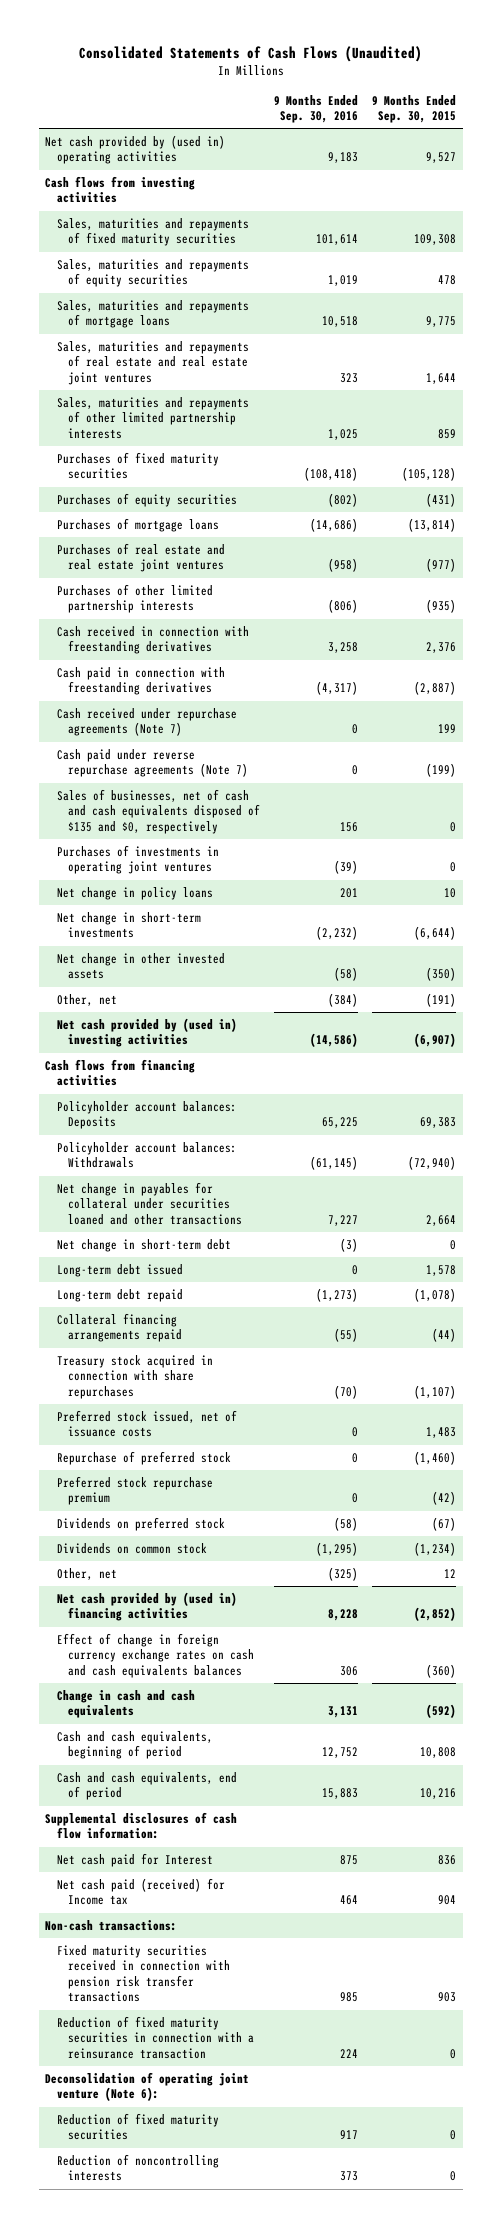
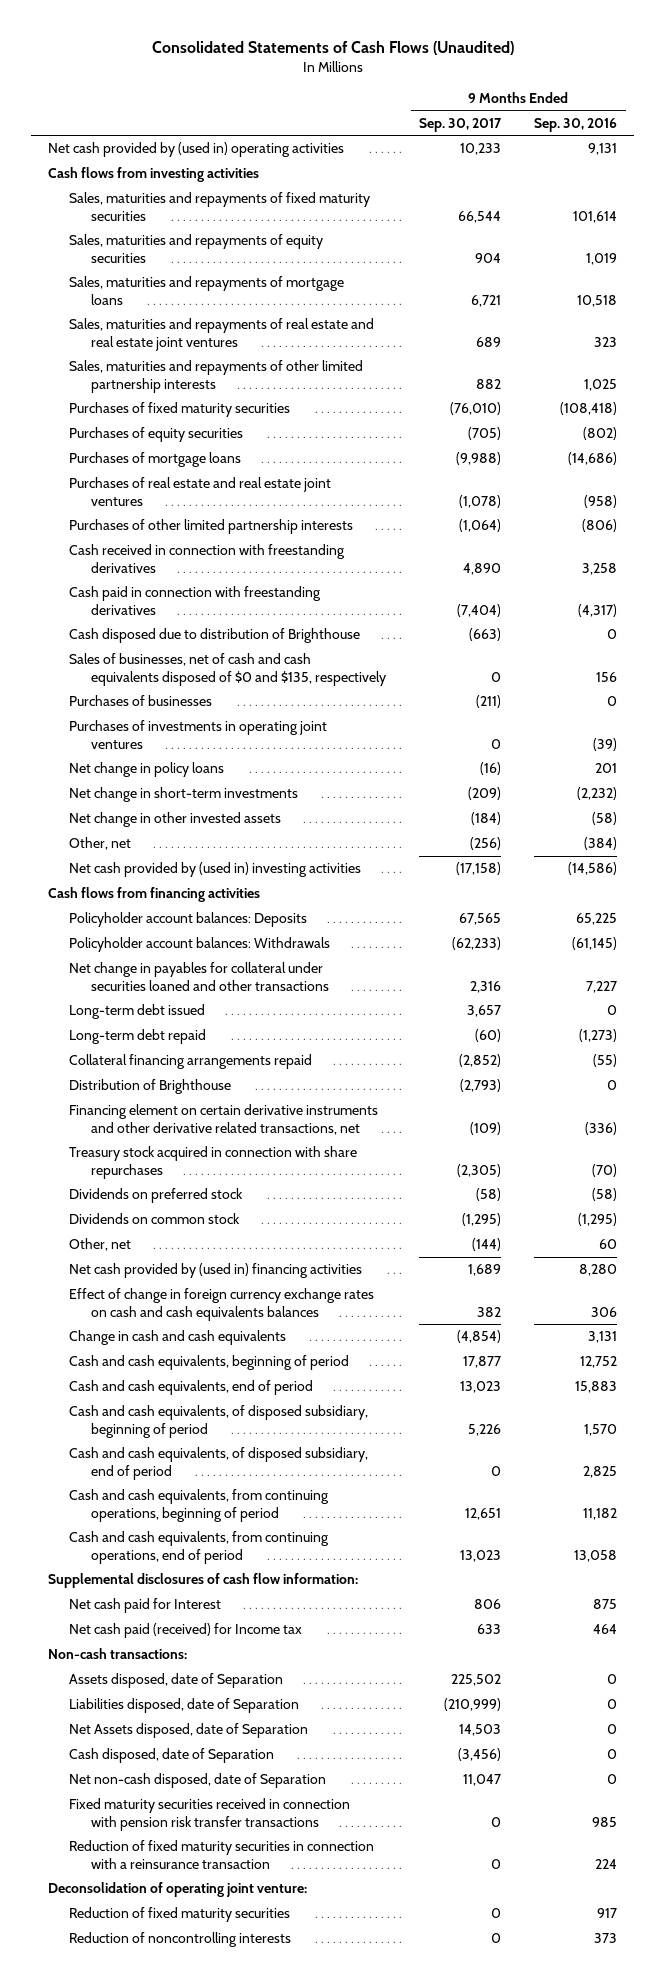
- | 9 Months Ended Sep. 30, 2016 | 9 Months Ended Sep. 30, 2015
+ | 9 Months Ended Sep. 30, 2017 | 9 Months Ended Sep. 30, 2016
- Net cash provided by (used in) operating activities | 9,183 | 9,527
+ Net cash provided by (used in) operating activities | 10,233 | 9,131
- Cash received under repurchase agreements (Note 7) | 0 | 199
- Cash paid under reverse repurchase agreements (Note 7) | 0 | (199)
- Sales of businesses, net of cash and cash equivalents disposed of $135 and $0, respectively | 156 | 0
+ Cash disposed due to distribution of Brighthouse | (663) | 0
+ Sales of businesses, net of cash and cash equivalents disposed of $0 and $135, respectively | 0 | 156
+ Purchases of businesses | (211) | 0
- Net change in short-term debt | (3) | 0
+ Distribution of Brighthouse | (2,793) | 0
+ Financing element on certain derivative instruments and other derivative related transactions, net | (109) | (336)
- Preferred stock issued, net of issuance costs | 0 | 1,483
- Repurchase of preferred stock | 0 | (1,460)
- Preferred stock repurchase premium | 0 | (42)
- Other, net | (325) | 12
- Net cash provided by (used in) financing activities | 8,228 | (2,852)
+ Other, net | (144) | 60
+ Net cash provided by (used in) financing activities | 1,689 | 8,280
+ Cash and cash equivalents, of disposed subsidiary, beginning of period | 5,226 | 1,570
+ Cash and cash equivalents, of disposed subsidiary, end of period | 0 | 2,825
+ Cash and cash equivalents, from continuing operations, beginning of period | 12,651 | 11,182
+ Cash and cash equivalents, from continuing operations, end of period | 13,023 | 13,058
+ Assets disposed, date of Separation | 225,502 | 0
+ Liabilities disposed, date of Separation | (210,999) | 0
+ Net Assets disposed, date of Separation | 14,503 | 0
+ Cash disposed, date of Separation | (3,456) | 0
+ Net non-cash disposed, date of Separation | 11,047 | 0
- Deconsolidation of operating joint venture (Note 6):
+ Deconsolidation of operating joint venture:

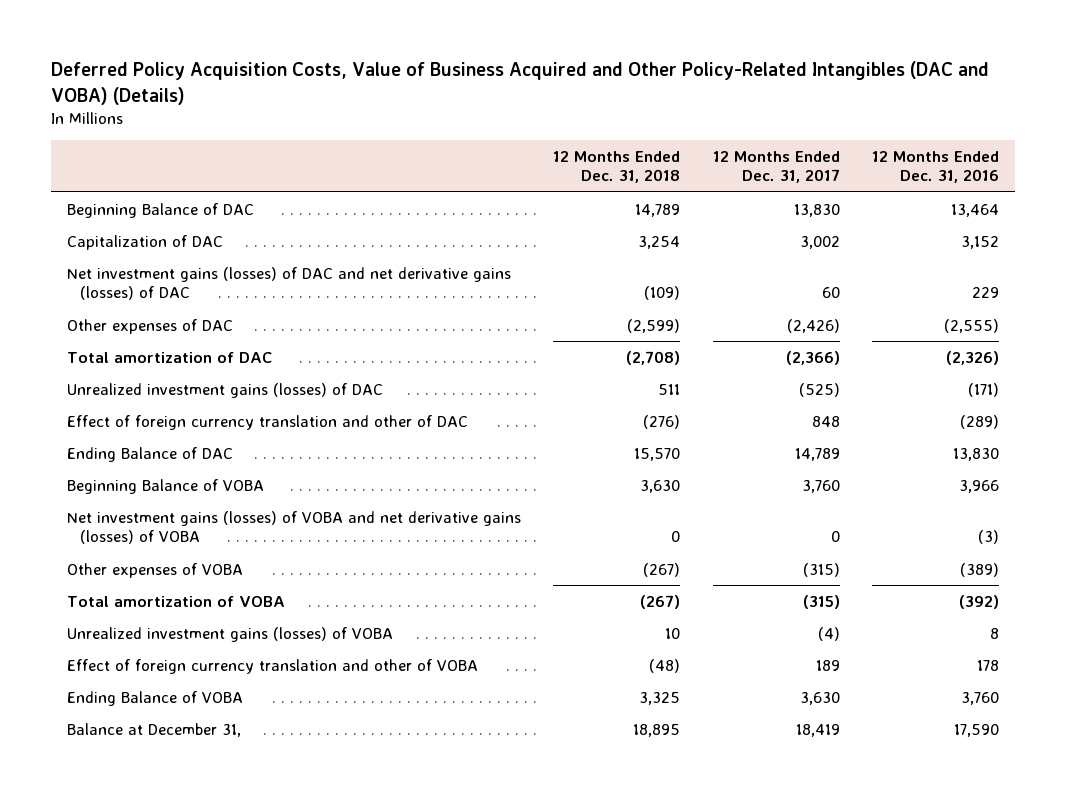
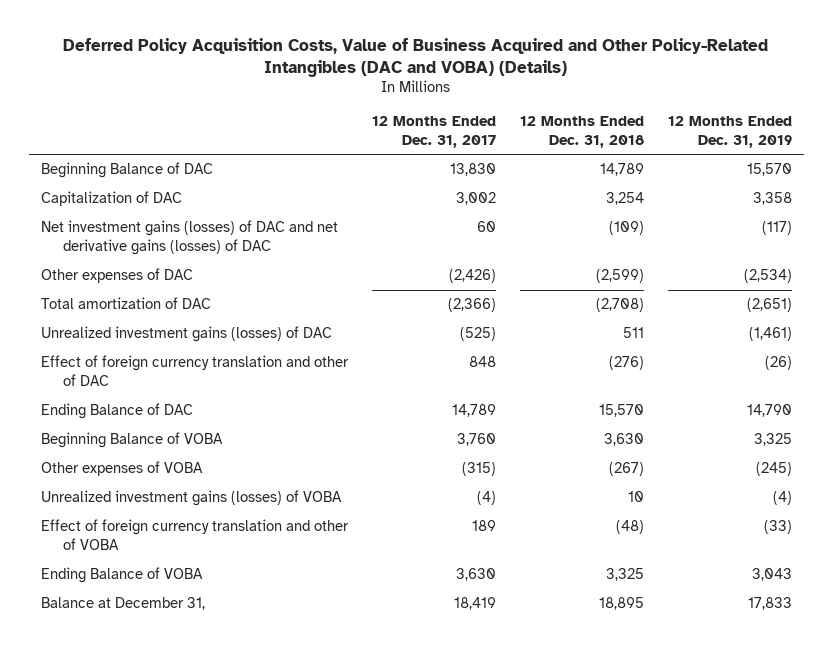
- | 12 Months Ended Dec. 31, 2018 | 12 Months Ended Dec. 31, 2017 | 12 Months Ended Dec. 31, 2016
+ | 12 Months Ended Dec. 31, 2017 | 12 Months Ended Dec. 31, 2018 | 12 Months Ended Dec. 31, 2019
- Net investment gains (losses) of VOBA and net derivative gains (losses) of VOBA | 0 | 0 | (3)
- Total amortization of VOBA | (267) | (315) | (392)

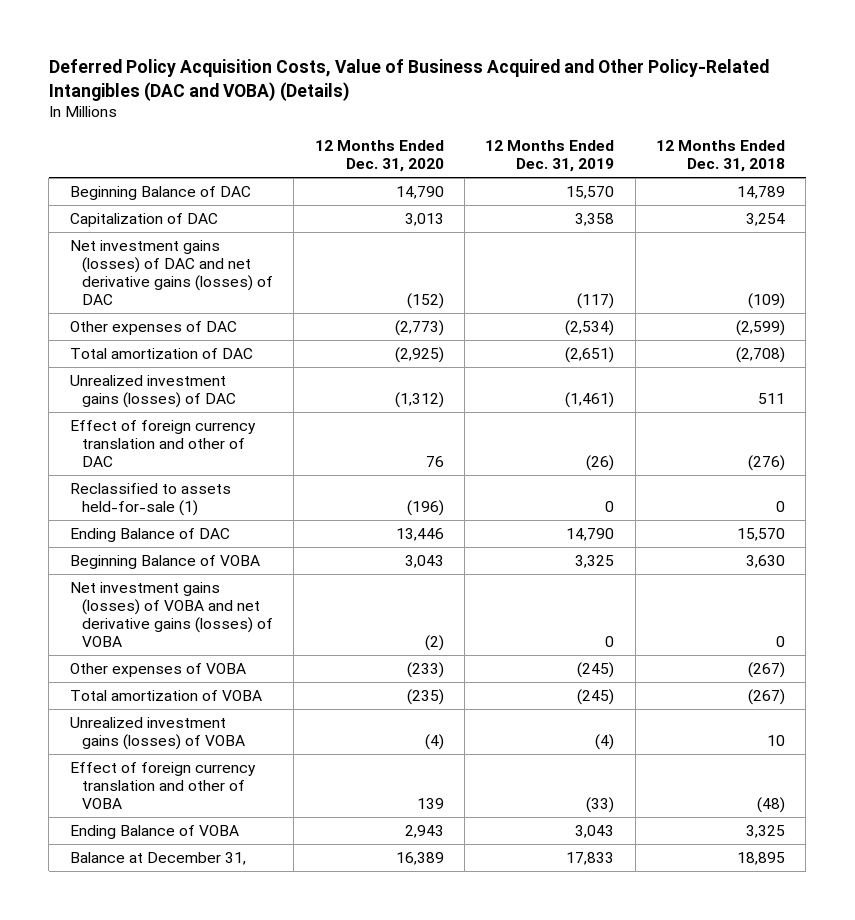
- | 12 Months Ended Dec. 31, 2017 | 12 Months Ended Dec. 31, 2018 | 12 Months Ended Dec. 31, 2019
+ | 12 Months Ended Dec. 31, 2020 | 12 Months Ended Dec. 31, 2019 | 12 Months Ended Dec. 31, 2018
+ Reclassified to assets held-for-sale (1) | (196) | 0 | 0
+ Net investment gains (losses) of VOBA and net derivative gains (losses) of VOBA | (2) | 0 | 0
+ Total amortization of VOBA | (235) | (245) | (267)

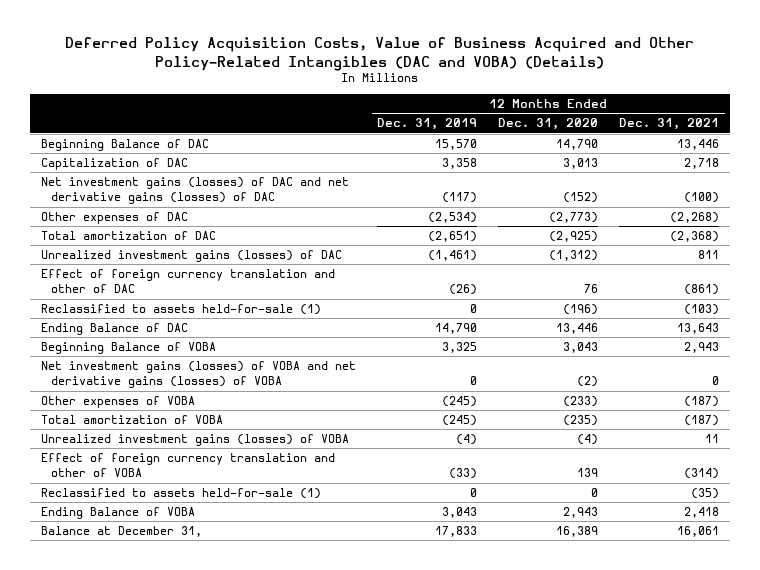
- | 12 Months Ended Dec. 31, 2020 | 12 Months Ended Dec. 31, 2019 | 12 Months Ended Dec. 31, 2018
+ | 12 Months Ended Dec. 31, 2019 | 12 Months Ended Dec. 31, 2020 | 12 Months Ended Dec. 31, 2021
+ Reclassified to assets held-for-sale (1) | 0 | 0 | (35)

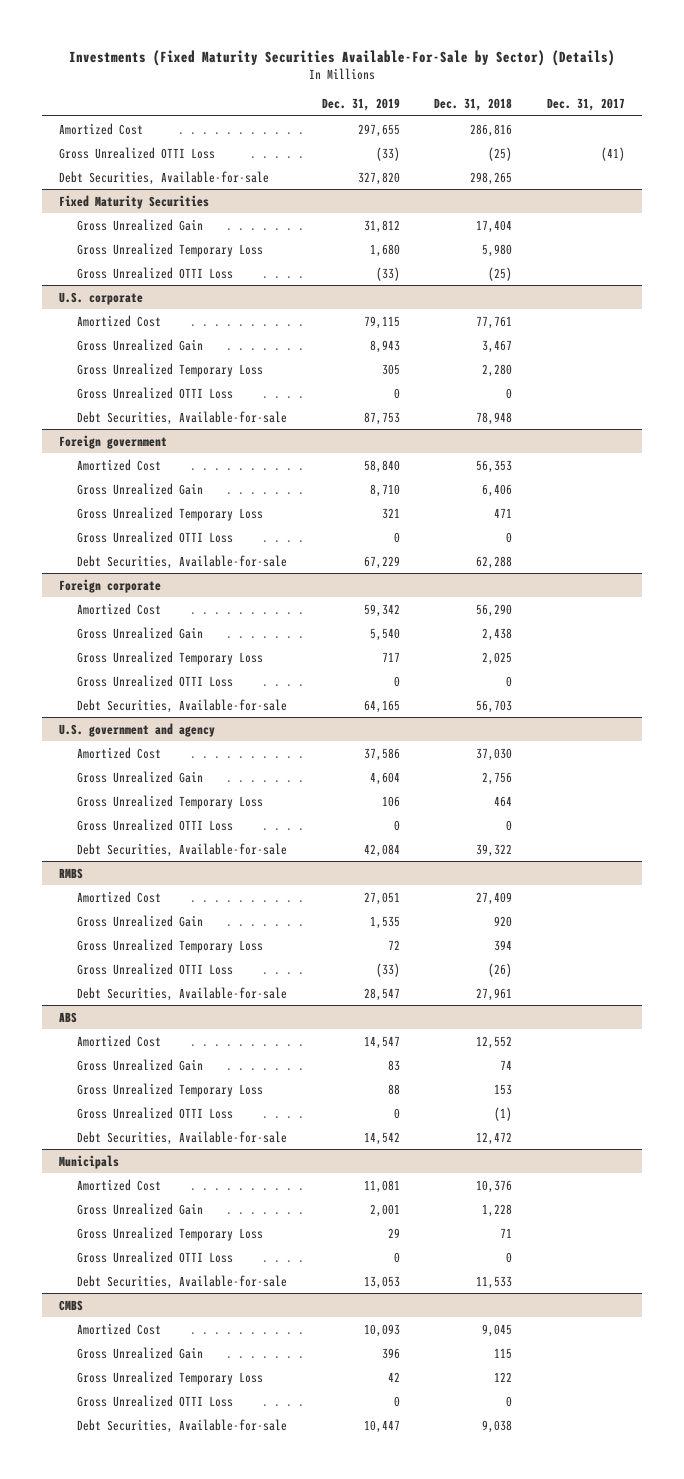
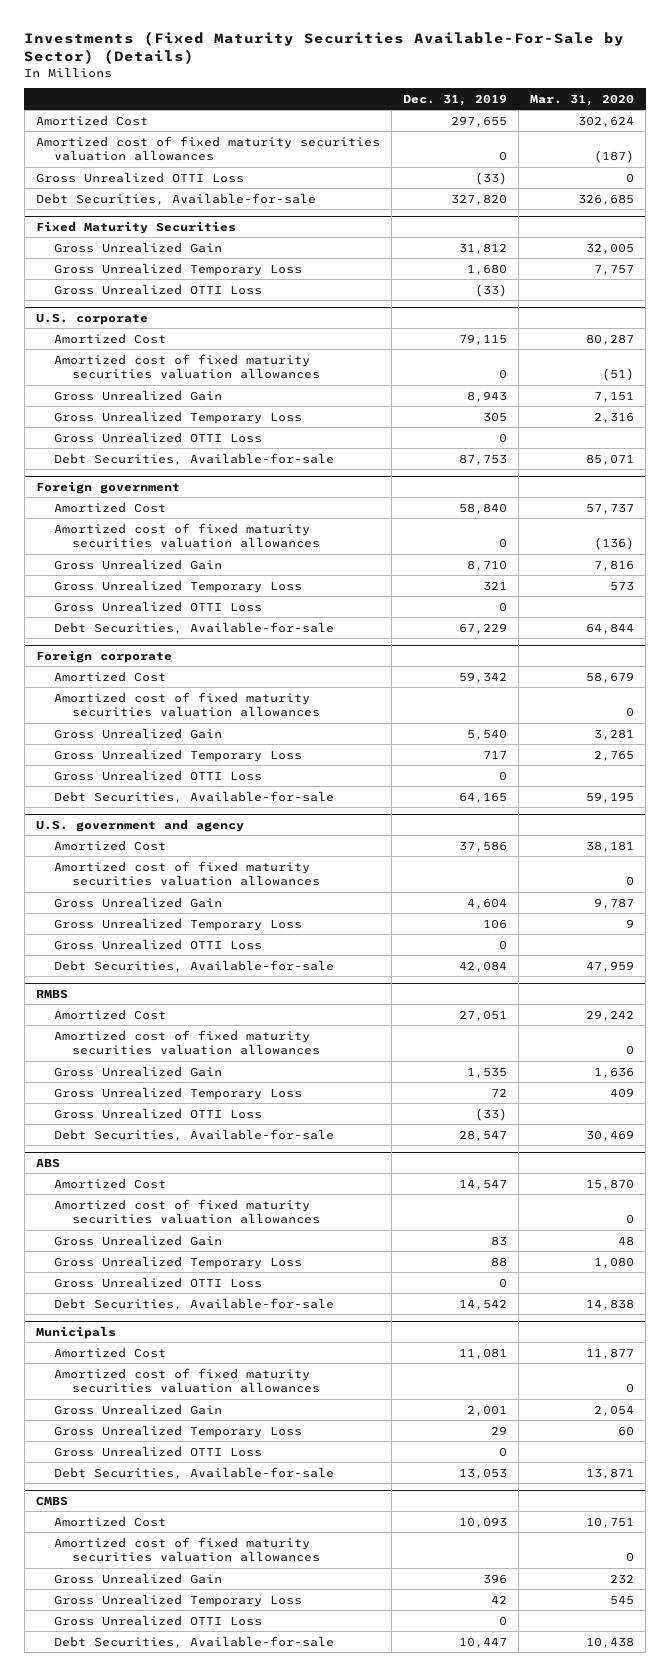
- | Dec. 31, 2019 | Dec. 31, 2018 | Dec. 31, 2017
+ | Dec. 31, 2019 | Mar. 31, 2020
+ Amortized cost of fixed maturity securities valuation allowances | 0 | (187)
@ U.S. corporate
+ Amortized cost of fixed maturity securities valuation allowances | 0 | (51)
@ Foreign government
+ Amortized cost of fixed maturity securities valuation allowances | 0 | (136)
@ Foreign corporate
+ Amortized cost of fixed maturity securities valuation allowances | | 0
@ U.S. government and agency
+ Amortized cost of fixed maturity securities valuation allowances | | 0
@ RMBS
+ Amortized cost of fixed maturity securities valuation allowances | | 0
@ ABS
+ Amortized cost of fixed maturity securities valuation allowances | | 0
@ Municipals
+ Amortized cost of fixed maturity securities valuation allowances | | 0
@ CMBS
+ Amortized cost of fixed maturity securities valuation allowances | | 0

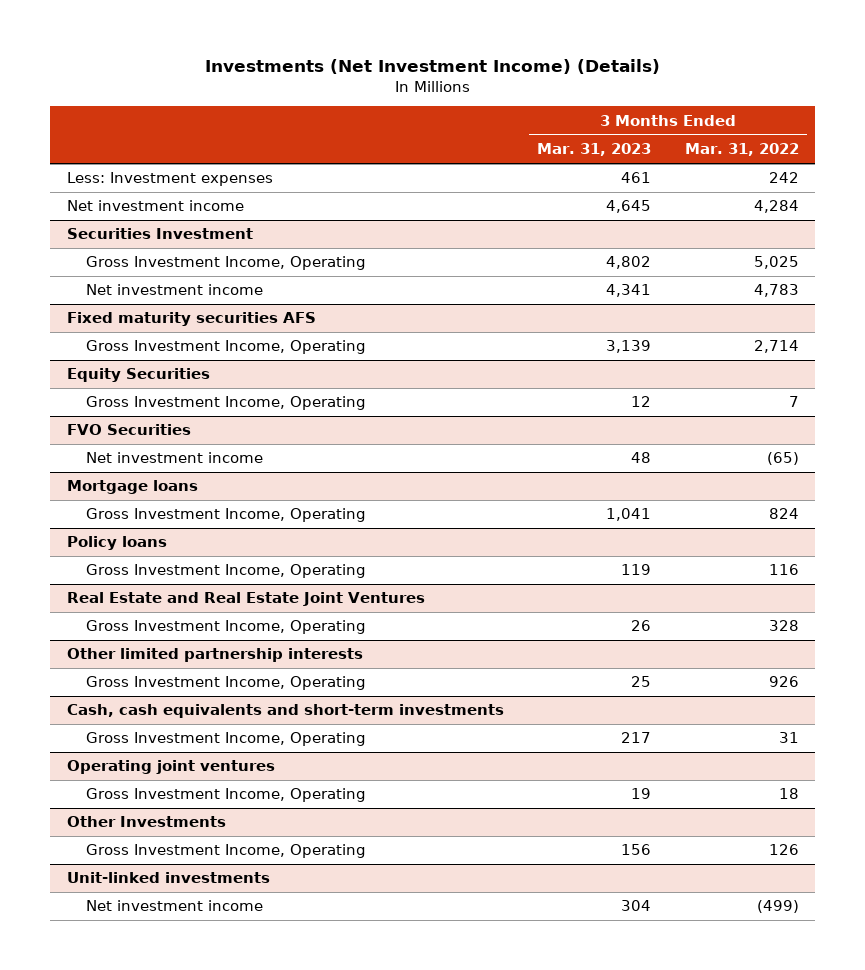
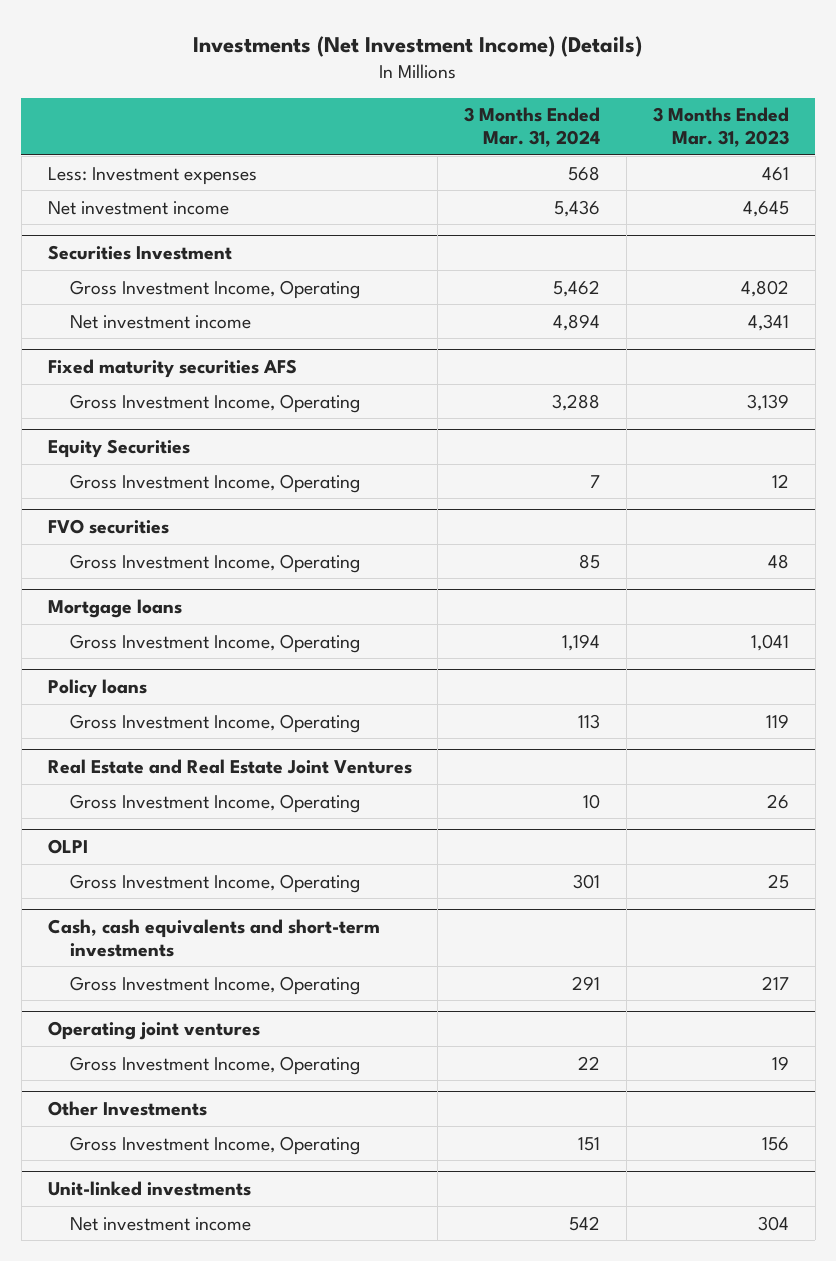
- | 3 Months Ended Mar. 31, 2023 | 3 Months Ended Mar. 31, 2022
+ | 3 Months Ended Mar. 31, 2024 | 3 Months Ended Mar. 31, 2023
- FVO Securities
- Net investment income | 48 | (65)
+ FVO securities
+ Gross Investment Income, Operating | 85 | 48
- Other limited partnership interests
+ OLPI

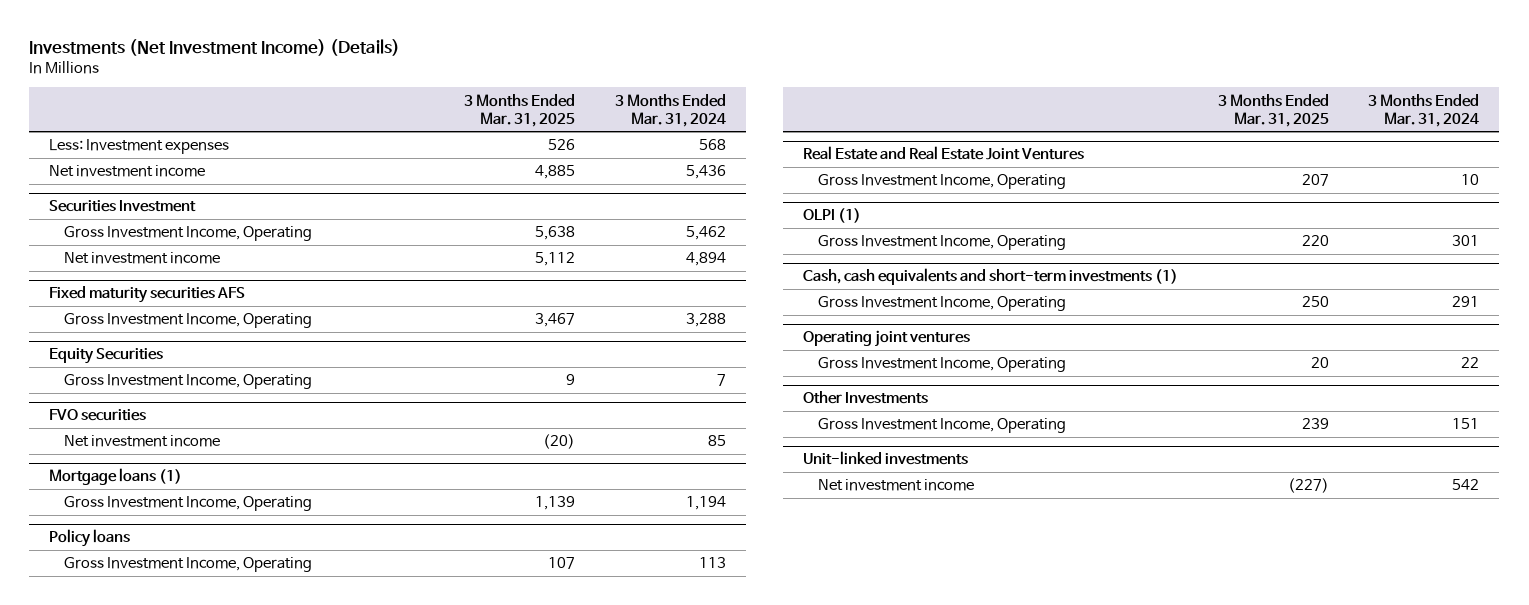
- | 3 Months Ended Mar. 31, 2024 | 3 Months Ended Mar. 31, 2023
+ | 3 Months Ended Mar. 31, 2025 | 3 Months Ended Mar. 31, 2024
@ FVO securities
- Gross Investment Income, Operating | 85 | 48
- Mortgage loans
@ FVO securities
+ Net investment income | (20) | 85
+ Mortgage loans (1)
- OLPI
+ OLPI (1)
- Cash, cash equivalents and short-term investments
+ Cash, cash equivalents and short-term investments (1)

